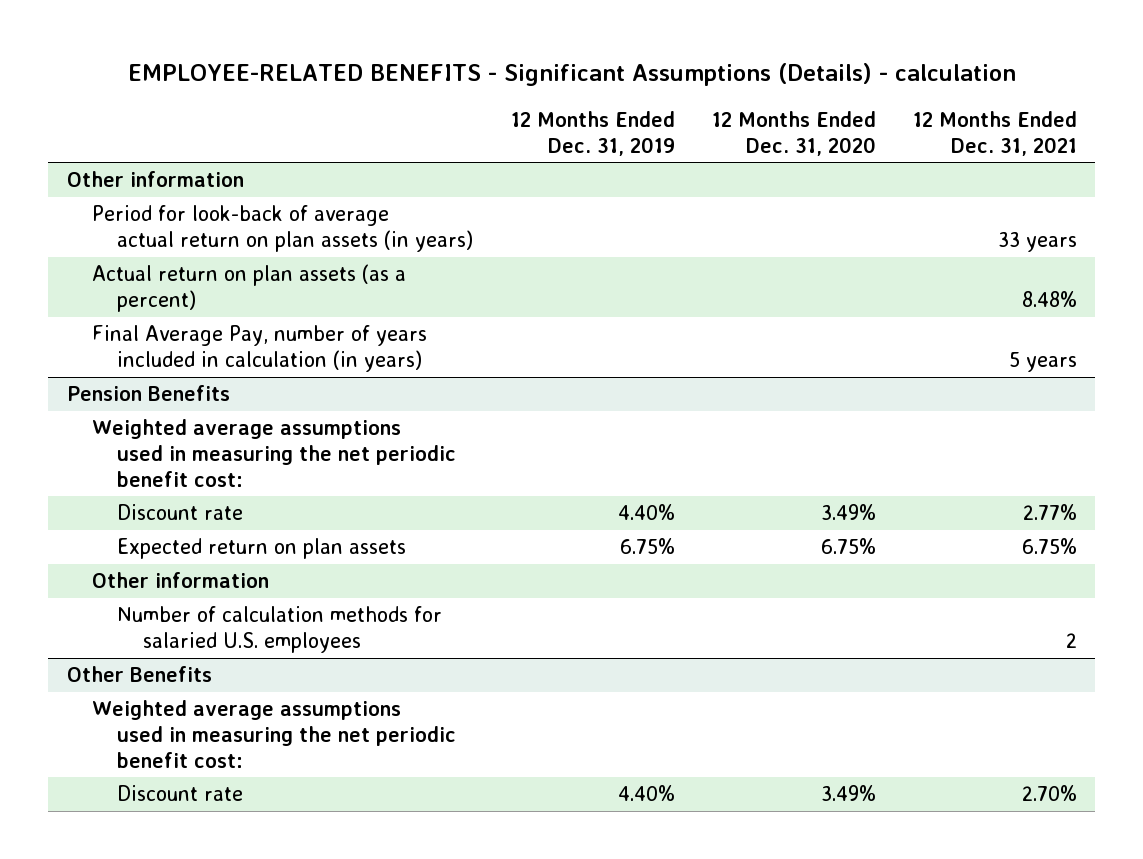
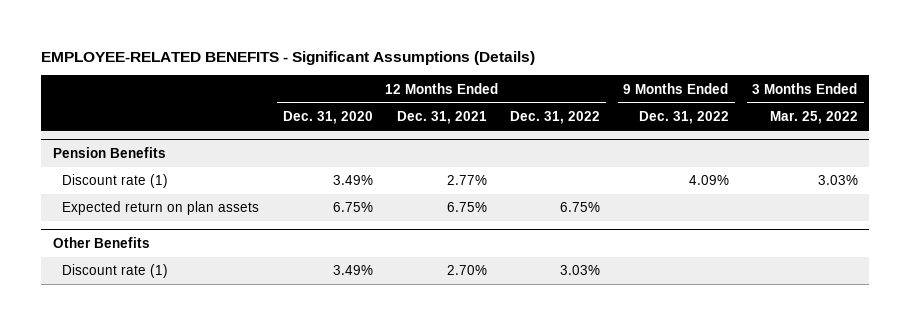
- EMPLOYEE-RELATED BENEFITS - Significant Assumptions (Details) - calculation
+ EMPLOYEE-RELATED BENEFITS - Significant Assumptions (Details)
- | 12 Months Ended Dec. 31, 2019 | 12 Months Ended Dec. 31, 2020 | 12 Months Ended Dec. 31, 2021
+ | 12 Months Ended Dec. 31, 2020 | 12 Months Ended Dec. 31, 2021 | 12 Months Ended Dec. 31, 2022 | 9 Months Ended Dec. 31, 2022 | 3 Months Ended Mar. 25, 2022
- Other information
- Period for look-back of average actual return on plan assets (in years) | | | 33 years
- Actual return on plan assets (as a percent) | | | 8.48%
- Final Average Pay, number of years included in calculation (in years) | | | 5 years
@ Pension Benefits
- Weighted average assumptions used in measuring the net periodic benefit cost:
- Discount rate | 4.40% | 3.49% | 2.77%
+ Discount rate (1) | 3.49% | 2.77% | | 4.09% | 3.03%
- Other information
- Number of calculation methods for salaried U.S. employees | | | 2
@ Other Benefits
- Weighted average assumptions used in measuring the net periodic benefit cost:
- Discount rate | 4.40% | 3.49% | 2.70%
+ Discount rate (1) | 3.49% | 2.70% | 3.03% | |

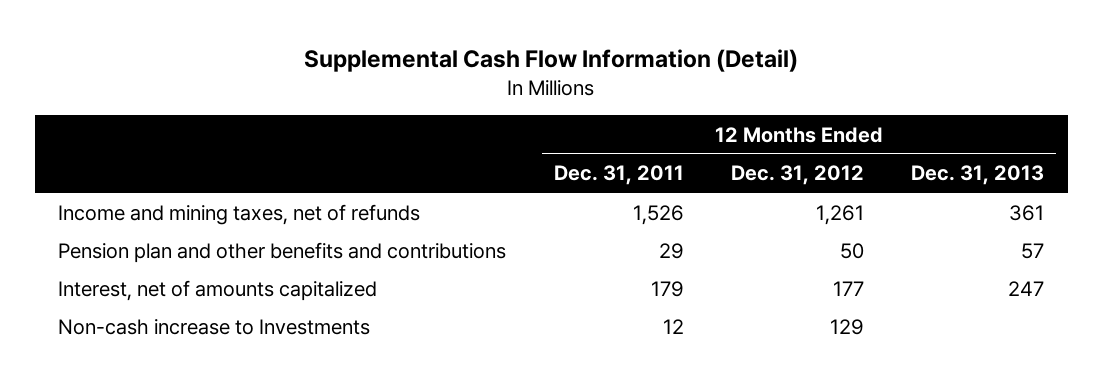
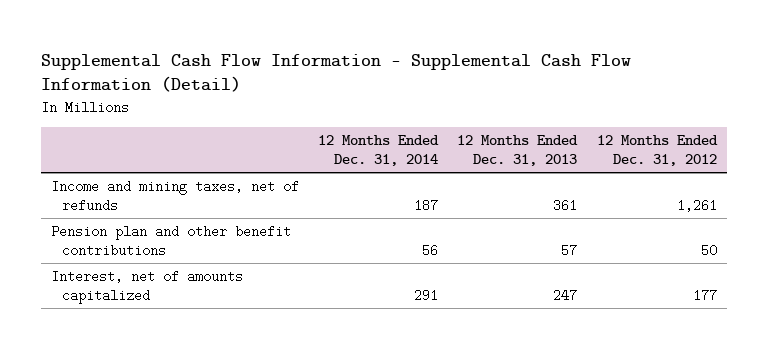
- Supplemental Cash Flow Information (Detail)
+ Supplemental Cash Flow Information - Supplemental Cash Flow Information (Detail)
- | 12 Months Ended Dec. 31, 2011 | 12 Months Ended Dec. 31, 2012 | 12 Months Ended Dec. 31, 2013
+ | 12 Months Ended Dec. 31, 2014 | 12 Months Ended Dec. 31, 2013 | 12 Months Ended Dec. 31, 2012
- Pension plan and other benefits and contributions | 29 | 50 | 57
+ Pension plan and other benefit contributions | 56 | 57 | 50
- Non-cash increase to Investments | 12 | 129 |

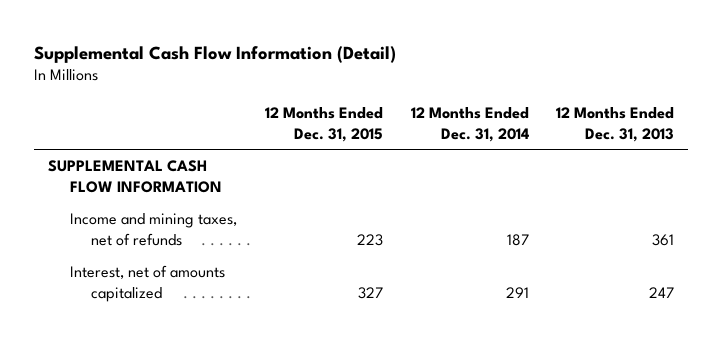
- Supplemental Cash Flow Information - Supplemental Cash Flow Information (Detail)
+ Supplemental Cash Flow Information (Detail)
- | 12 Months Ended Dec. 31, 2014 | 12 Months Ended Dec. 31, 2013 | 12 Months Ended Dec. 31, 2012
+ | 12 Months Ended Dec. 31, 2015 | 12 Months Ended Dec. 31, 2014 | 12 Months Ended Dec. 31, 2013
+ SUPPLEMENTAL CASH FLOW INFORMATION
- Pension plan and other benefit contributions | 56 | 57 | 50

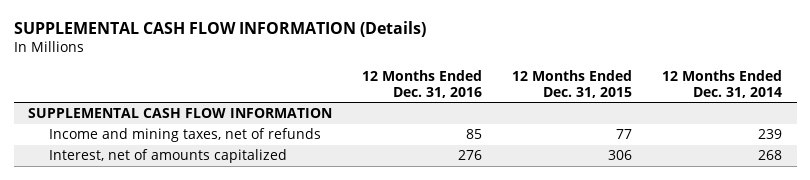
- Supplemental Cash Flow Information (Detail)
+ SUPPLEMENTAL CASH FLOW INFORMATION (Details)
- | 12 Months Ended Dec. 31, 2015 | 12 Months Ended Dec. 31, 2014 | 12 Months Ended Dec. 31, 2013
+ | 12 Months Ended Dec. 31, 2016 | 12 Months Ended Dec. 31, 2015 | 12 Months Ended Dec. 31, 2014
- Income and mining taxes, net of refunds | 223 | 187 | 361
- Interest, net of amounts capitalized | 327 | 291 | 247
+ Income and mining taxes, net of refunds | 85 | 77 | 239
+ Interest, net of amounts capitalized | 276 | 306 | 268

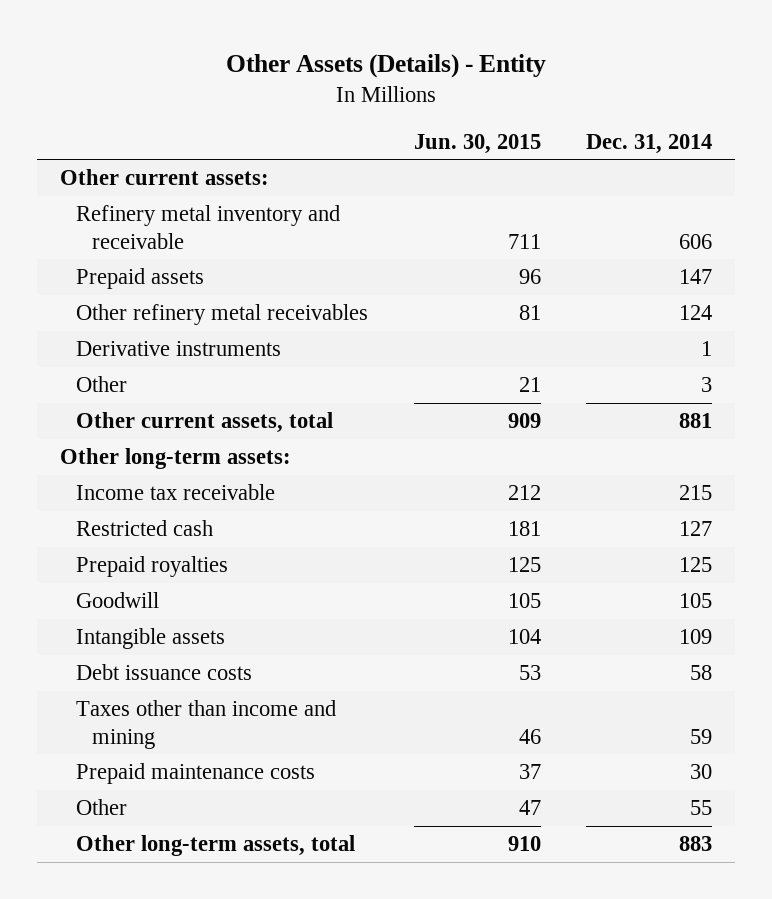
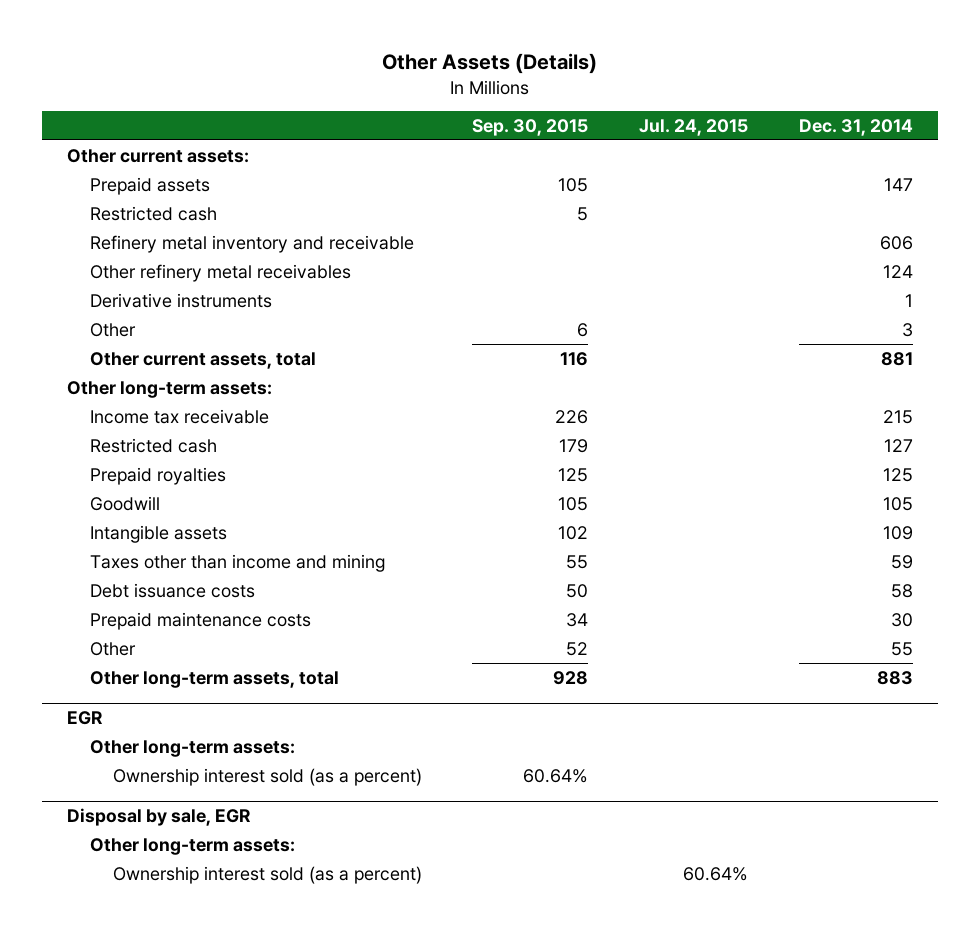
- Other Assets (Details) - Entity
+ Other Assets (Details)
- | Jun. 30, 2015 | Dec. 31, 2014
+ | Sep. 30, 2015 | Jul. 24, 2015 | Dec. 31, 2014
+ Restricted cash | 5 | |
moved down: Refinery metal inventory and receivable | | | 606
moved down: Debt issuance costs | 50 | | 58
+ EGR
+ Other long-term assets:
+ Ownership interest sold (as a percent) | 60.64% | |
+ Disposal by sale, EGR
+ Other long-term assets:
+ Ownership interest sold (as a percent) | | 60.64% |

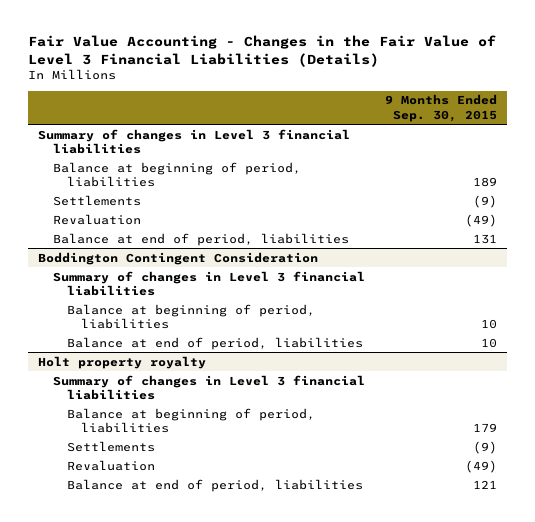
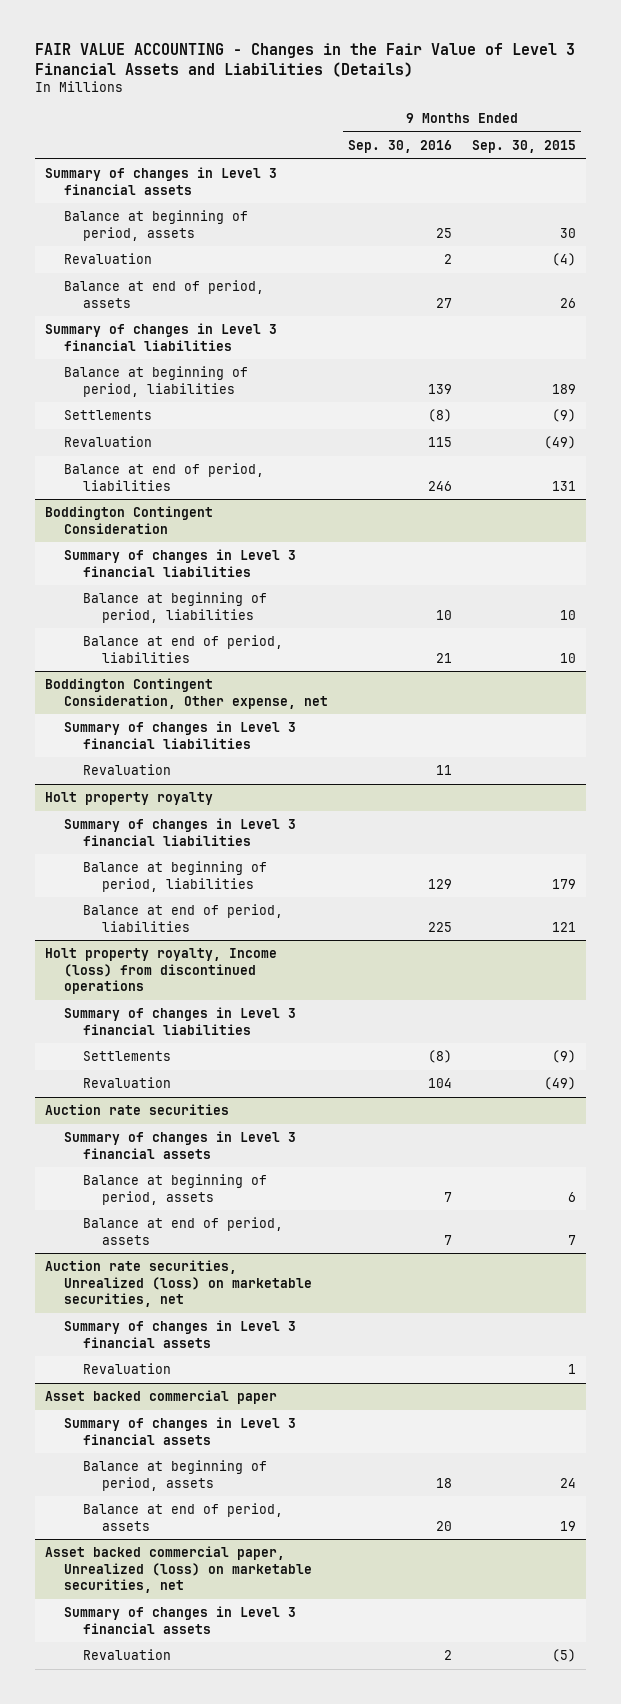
- Fair Value Accounting - Changes in the Fair Value of Level 3 Financial Liabilities (Details)
+ FAIR VALUE ACCOUNTING - Changes in the Fair Value of Level 3 Financial Assets and Liabilities (Details)
- | 9 Months Ended Sep. 30, 2015
+ | 9 Months Ended Sep. 30, 2016 | 9 Months Ended Sep. 30, 2015
+ Summary of changes in Level 3 financial assets
+ Balance at beginning of period, assets | 25 | 30
+ Revaluation | 2 | (4)
+ Balance at end of period, assets | 27 | 26
+ Boddington Contingent Consideration, Other expense, net
+ Summary of changes in Level 3 financial liabilities
+ Revaluation | 11 |
@ Holt property royalty
moved up: Balance at end of period, liabilities | 225 | 121
+ Holt property royalty, Income (loss) from discontinued operations
+ Summary of changes in Level 3 financial liabilities
+ Auction rate securities
+ Summary of changes in Level 3 financial assets
+ Balance at beginning of period, assets | 7 | 6
+ Balance at end of period, assets | 7 | 7
+ Auction rate securities, Unrealized (loss) on marketable securities, net
+ Summary of changes in Level 3 financial assets
+ Revaluation | | 1
+ Asset backed commercial paper
+ Summary of changes in Level 3 financial assets
+ Balance at beginning of period, assets | 18 | 24
+ Balance at end of period, assets | 20 | 19
+ Asset backed commercial paper, Unrealized (loss) on marketable securities, net
+ Summary of changes in Level 3 financial assets
+ Revaluation | 2 | (5)

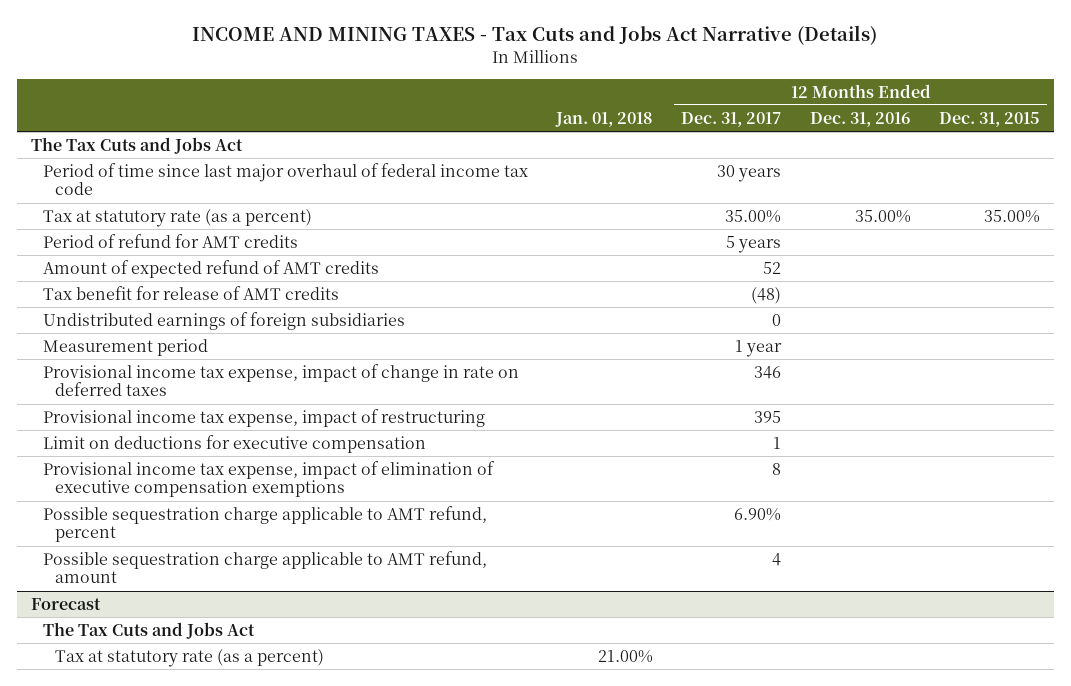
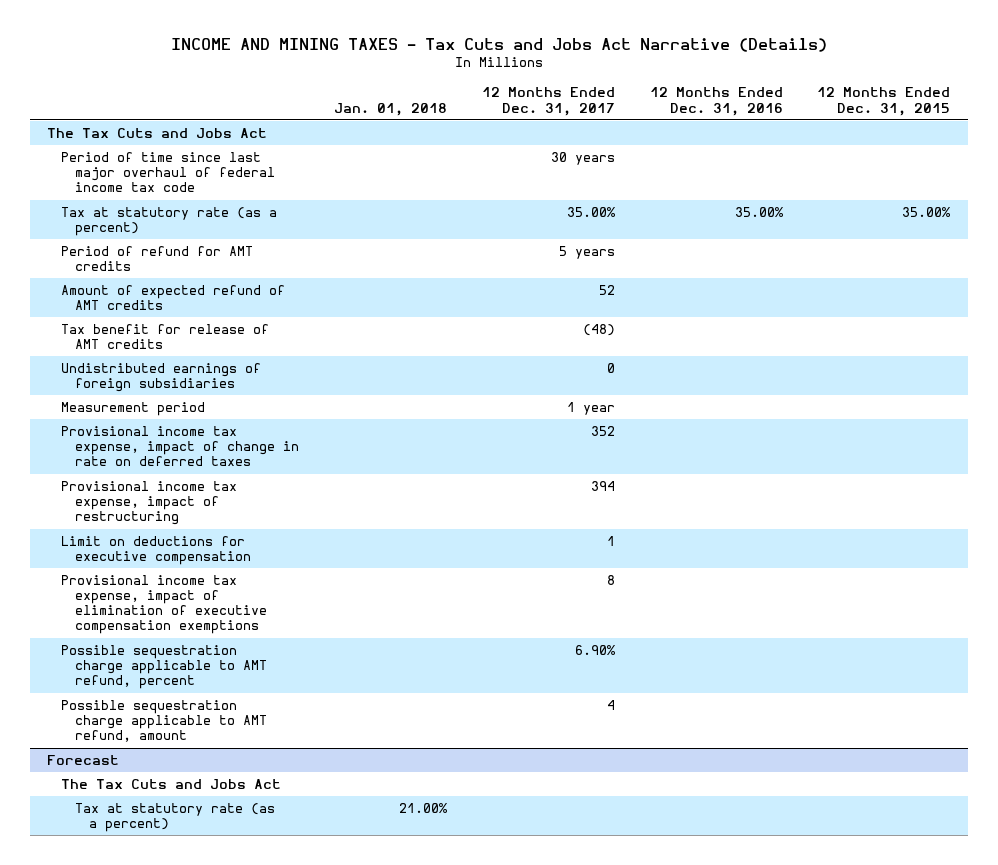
- Provisional income tax expense, impact of change in rate on deferred taxes | | 346 | |
- Provisional income tax expense, impact of restructuring | | 395 | |
+ Provisional income tax expense, impact of change in rate on deferred taxes | | 352 | |
+ Provisional income tax expense, impact of restructuring | | 394 | |

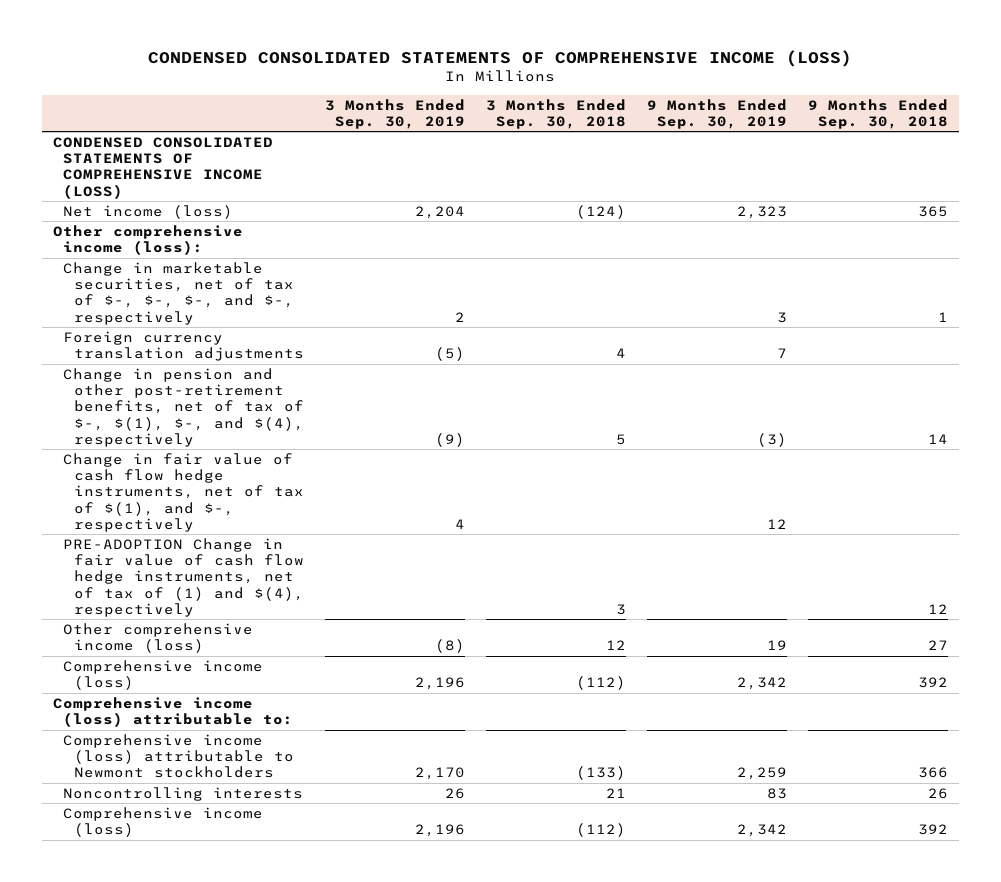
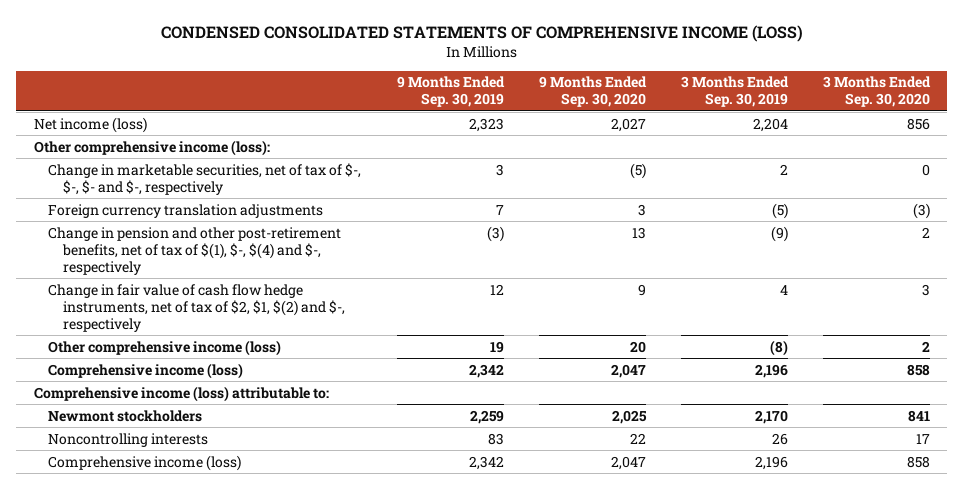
- | 3 Months Ended Sep. 30, 2019 | 3 Months Ended Sep. 30, 2018 | 9 Months Ended Sep. 30, 2019 | 9 Months Ended Sep. 30, 2018
+ | 9 Months Ended Sep. 30, 2019 | 9 Months Ended Sep. 30, 2020 | 3 Months Ended Sep. 30, 2019 | 3 Months Ended Sep. 30, 2020
- CONDENSED CONSOLIDATED STATEMENTS OF COMPREHENSIVE INCOME (LOSS)
- Change in marketable securities, net of tax of $-, $-, $-, and $-, respectively | 2 | | 3 | 1
+ Change in marketable securities, net of tax of $-, $-, $- and $-, respectively | 3 | (5) | 2 | 0
- Change in pension and other post-retirement benefits, net of tax of $-, $(1), $-, and $(4), respectively | (9) | 5 | (3) | 14
- Change in fair value of cash flow hedge instruments, net of tax of $(1), and $-, respectively | 4 | | 12 |
- PRE-ADOPTION Change in fair value of cash flow hedge instruments, net of tax of (1) and $(4), respectively | | 3 | | 12
+ Change in pension and other post-retirement benefits, net of tax of $(1), $-, $(4) and $-, respectively | (3) | 13 | (9) | 2
+ Change in fair value of cash flow hedge instruments, net of tax of $2, $1, $(2) and $-, respectively | 12 | 9 | 4 | 3
- Comprehensive income (loss) attributable to Newmont stockholders | 2,170 | (133) | 2,259 | 366
+ Newmont stockholders | 2,259 | 2,025 | 2,170 | 841

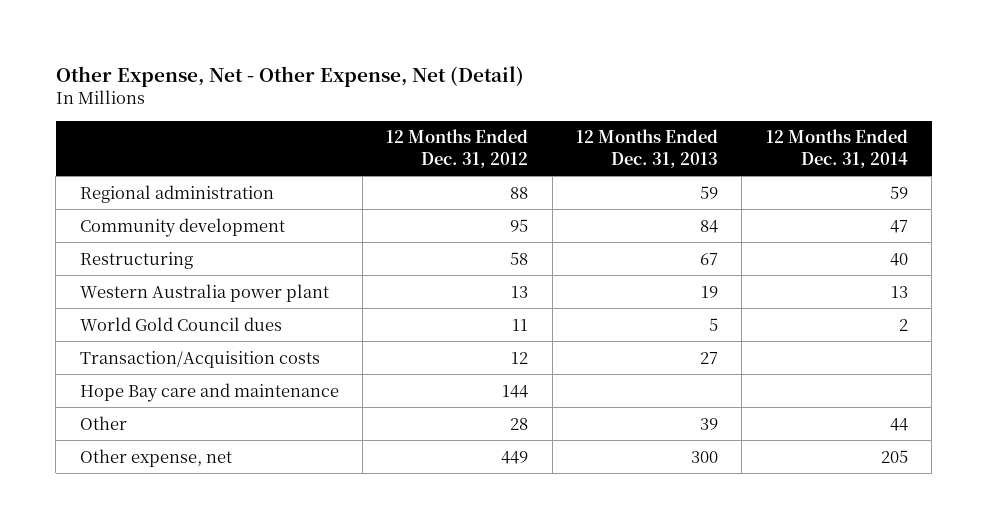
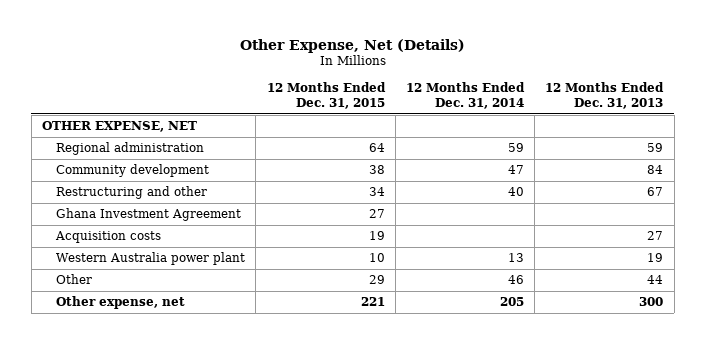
- Other Expense, Net - Other Expense, Net (Detail)
+ Other Expense, Net (Details)
- | 12 Months Ended Dec. 31, 2012 | 12 Months Ended Dec. 31, 2013 | 12 Months Ended Dec. 31, 2014
+ | 12 Months Ended Dec. 31, 2015 | 12 Months Ended Dec. 31, 2014 | 12 Months Ended Dec. 31, 2013
+ OTHER EXPENSE, NET
- Restructuring | 58 | 67 | 40
+ Restructuring and other | 34 | 40 | 67
+ Ghana Investment Agreement | 27 | |
+ Acquisition costs | 19 | | 27
- World Gold Council dues | 11 | 5 | 2
- Transaction/Acquisition costs | 12 | 27 |
- Hope Bay care and maintenance | 144 | |
- Other | 28 | 39 | 44
+ Other | 29 | 46 | 44

